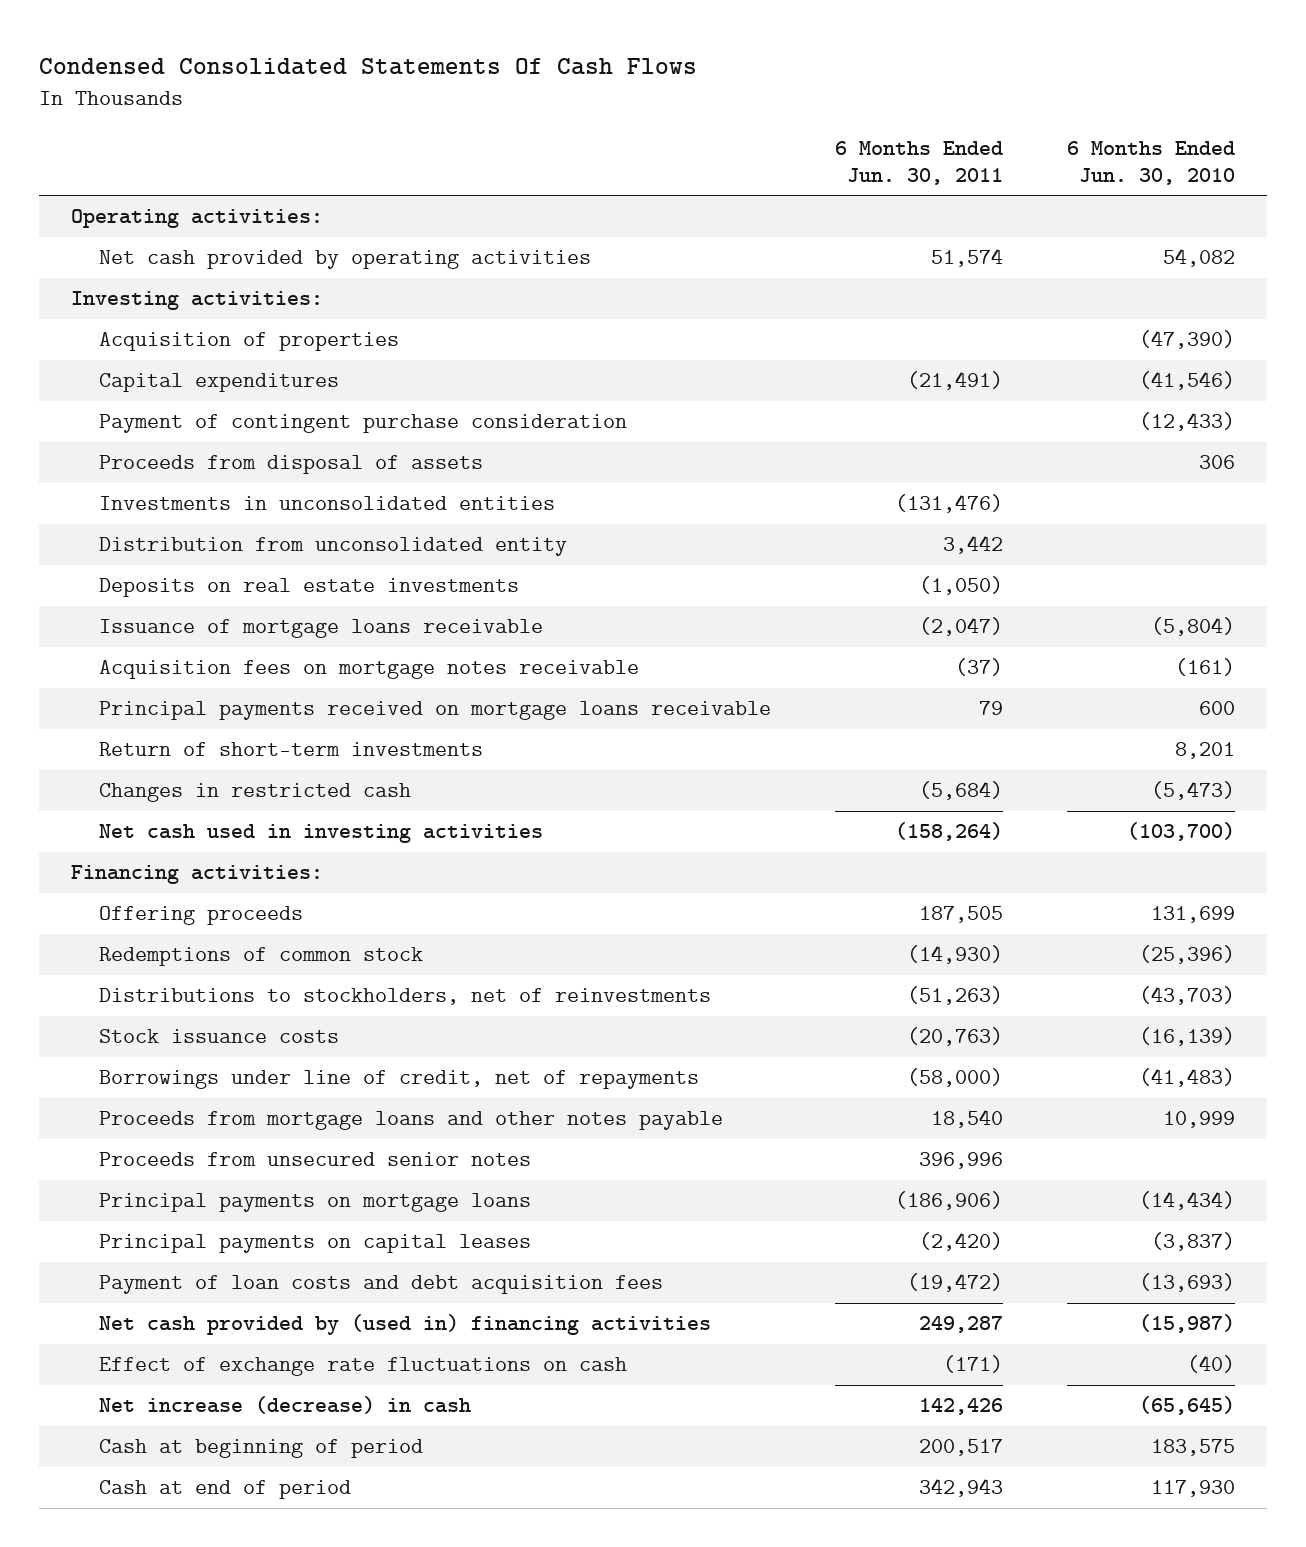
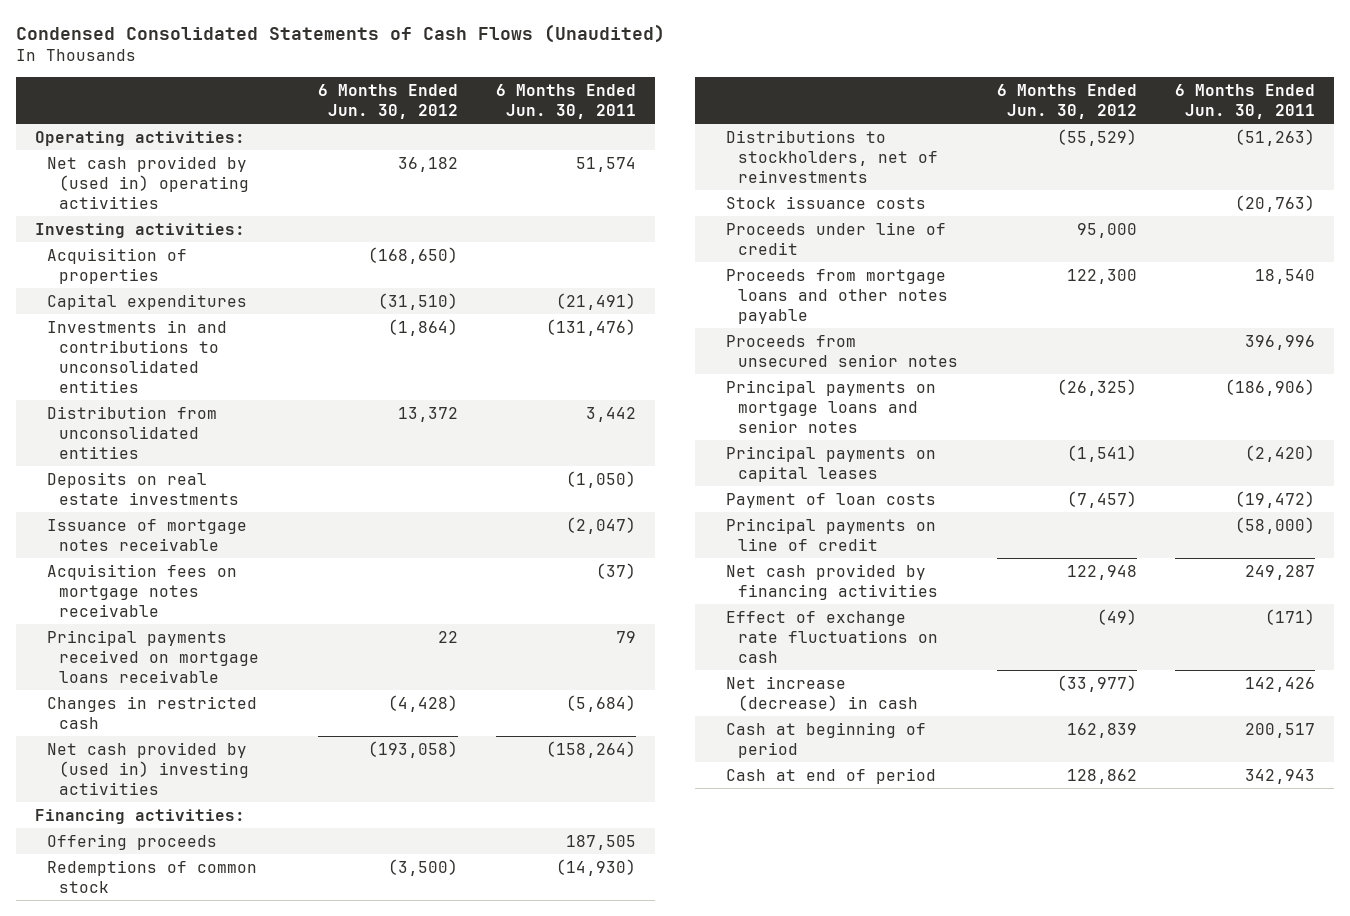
- Condensed Consolidated Statements Of Cash Flows
+ Condensed Consolidated Statements of Cash Flows (Unaudited)
- | 6 Months Ended Jun. 30, 2011 | 6 Months Ended Jun. 30, 2010
+ | 6 Months Ended Jun. 30, 2012 | 6 Months Ended Jun. 30, 2011
- Net cash provided by operating activities | 51,574 | 54,082
+ Net cash provided by (used in) operating activities | 36,182 | 51,574
- Payment of contingent purchase consideration | | (12,433)
- Proceeds from disposal of assets | | 306
- Investments in unconsolidated entities | (131,476) |
- Distribution from unconsolidated entity | 3,442 |
+ Investments in and contributions to unconsolidated entities | (1,864) | (131,476)
+ Distribution from unconsolidated entities | 13,372 | 3,442
- Issuance of mortgage loans receivable | (2,047) | (5,804)
+ Issuance of mortgage notes receivable | | (2,047)
- Return of short-term investments | | 8,201
- Net cash used in investing activities | (158,264) | (103,700)
+ Net cash provided by (used in) investing activities | (193,058) | (158,264)
- Borrowings under line of credit, net of repayments | (58,000) | (41,483)
+ Proceeds under line of credit | 95,000 |
- Principal payments on mortgage loans | (186,906) | (14,434)
+ Principal payments on mortgage loans and senior notes | (26,325) | (186,906)
- Payment of loan costs and debt acquisition fees | (19,472) | (13,693)
- Net cash provided by (used in) financing activities | 249,287 | (15,987)
+ Payment of loan costs | (7,457) | (19,472)
+ Principal payments on line of credit | | (58,000)
+ Net cash provided by financing activities | 122,948 | 249,287

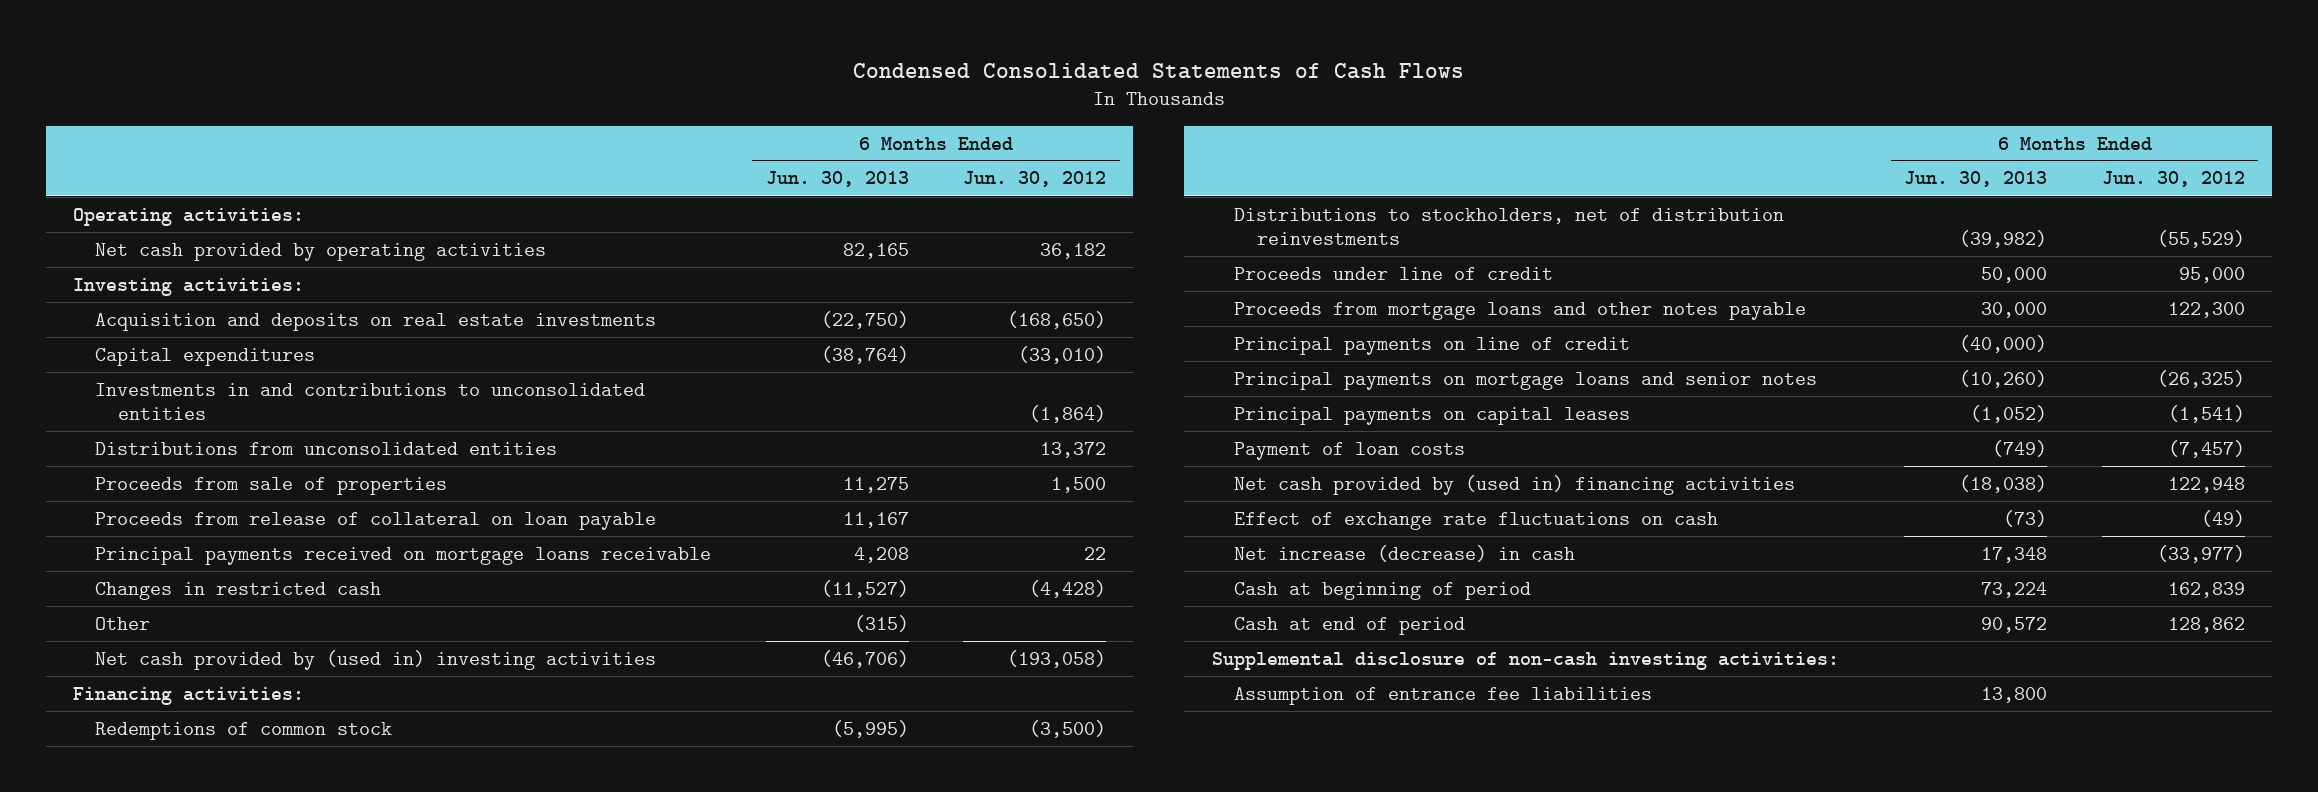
- Condensed Consolidated Statements of Cash Flows (Unaudited)
+ Condensed Consolidated Statements of Cash Flows
- | 6 Months Ended Jun. 30, 2012 | 6 Months Ended Jun. 30, 2011
+ | 6 Months Ended Jun. 30, 2013 | 6 Months Ended Jun. 30, 2012
- Net cash provided by (used in) operating activities | 36,182 | 51,574
+ Net cash provided by operating activities | 82,165 | 36,182
- Acquisition of properties | (168,650) |
- Capital expenditures | (31,510) | (21,491)
+ Acquisition and deposits on real estate investments | (22,750) | (168,650)
+ Capital expenditures | (38,764) | (33,010)
- Distribution from unconsolidated entities | 13,372 | 3,442
- Deposits on real estate investments | | (1,050)
- Issuance of mortgage notes receivable | | (2,047)
- Acquisition fees on mortgage notes receivable | | (37)
+ Distributions from unconsolidated entities | | 13,372
+ Proceeds from sale of properties | 11,275 | 1,500
+ Proceeds from release of collateral on loan payable | 11,167 |
+ Other | (315) |
- Offering proceeds | | 187,505
- Distributions to stockholders, net of reinvestments | (55,529) | (51,263)
- Stock issuance costs | | (20,763)
+ Distributions to stockholders, net of distribution reinvestments | (39,982) | (55,529)
- Proceeds from unsecured senior notes | | 396,996
moved up: Principal payments on line of credit | (40,000) |
- Net cash provided by financing activities | 122,948 | 249,287
+ Net cash provided by (used in) financing activities | (18,038) | 122,948
+ Supplemental disclosure of non-cash investing activities:
+ Assumption of entrance fee liabilities | 13,800 |

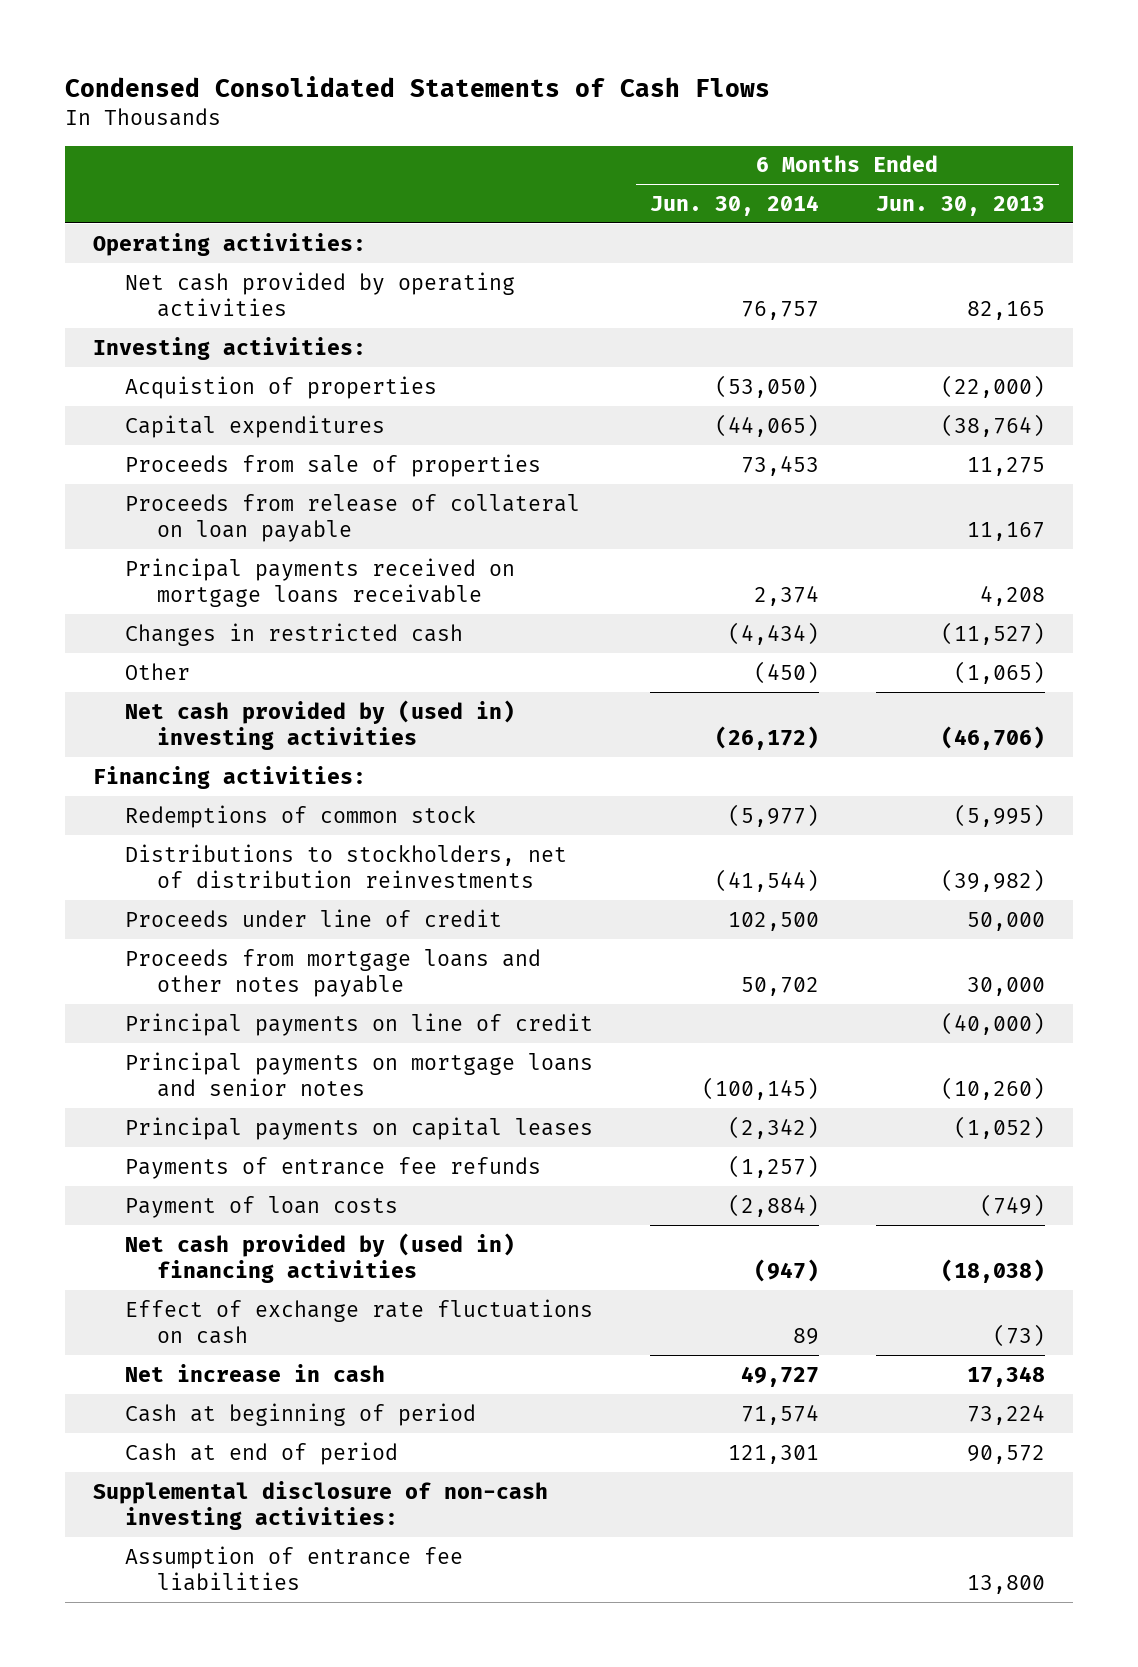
- | 6 Months Ended Jun. 30, 2013 | 6 Months Ended Jun. 30, 2012
+ | 6 Months Ended Jun. 30, 2014 | 6 Months Ended Jun. 30, 2013
- Acquisition and deposits on real estate investments | (22,750) | (168,650)
+ Acquistion of properties | (53,050) | (22,000)
- Investments in and contributions to unconsolidated entities | | (1,864)
- Distributions from unconsolidated entities | | 13,372
- Other | (315) |
+ Other | (450) | (1,065)
+ Payments of entrance fee refunds | (1,257) |
- Net increase (decrease) in cash | 17,348 | (33,977)
+ Net increase in cash | 49,727 | 17,348

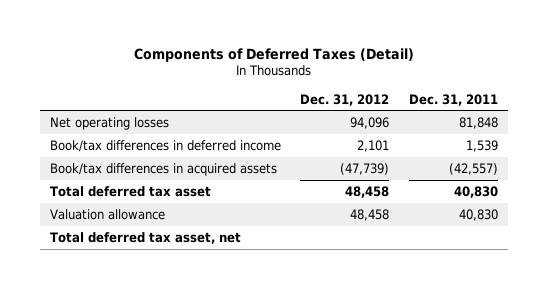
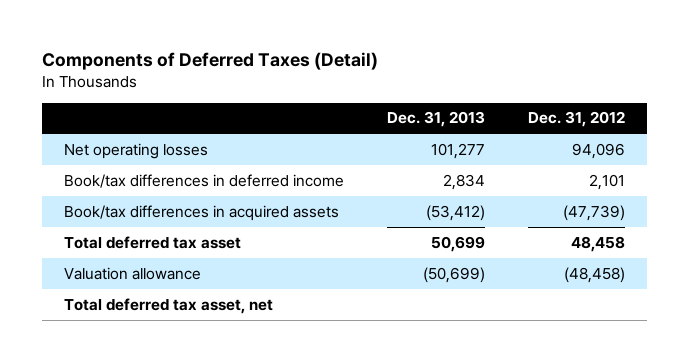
- | Dec. 31, 2012 | Dec. 31, 2011
+ | Dec. 31, 2013 | Dec. 31, 2012
- Valuation allowance | 48,458 | 40,830
+ Valuation allowance | (50,699) | (48,458)

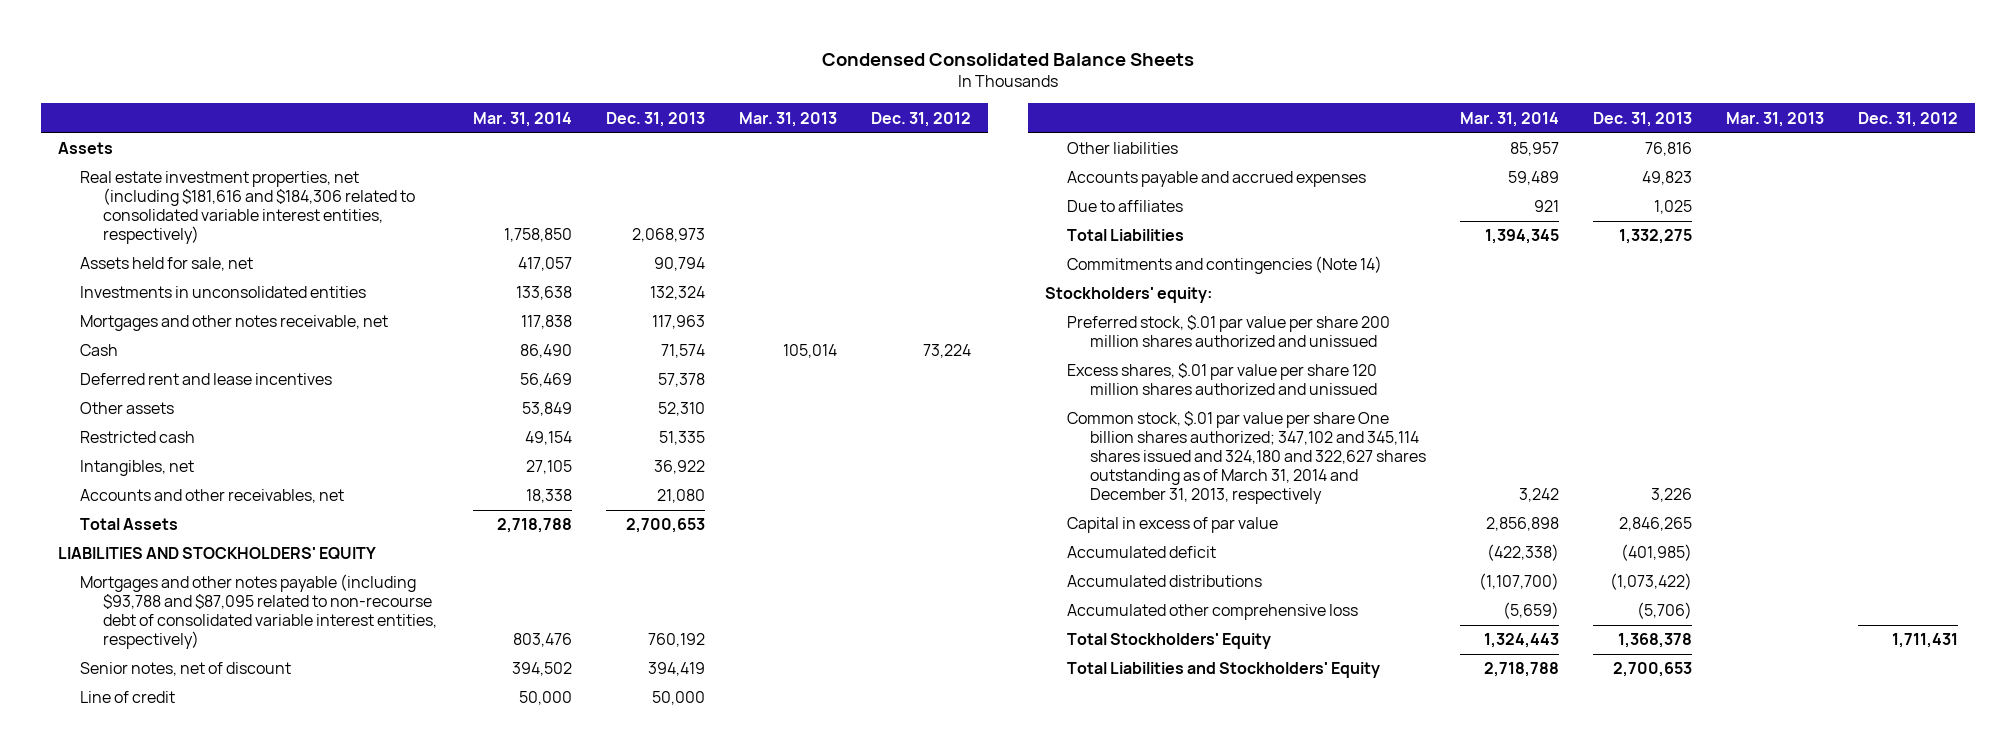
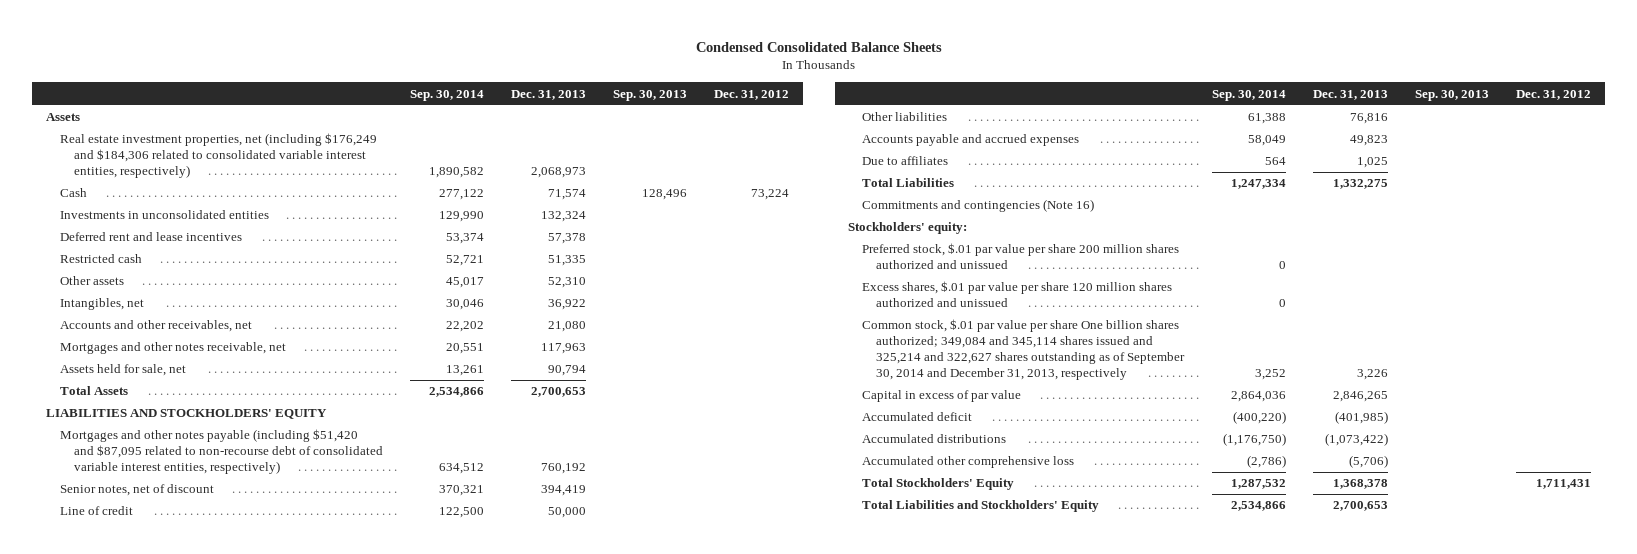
- | Mar. 31, 2014 | Dec. 31, 2013 | Mar. 31, 2013 | Dec. 31, 2012
+ | Sep. 30, 2014 | Dec. 31, 2013 | Sep. 30, 2013 | Dec. 31, 2012
- Real estate investment properties, net (including $181,616 and $184,306 related to consolidated variable interest entities, respectively) | 1,758,850 | 2,068,973 | |
+ Real estate investment properties, net (including $176,249 and $184,306 related to consolidated variable interest entities, respectively) | 1,890,582 | 2,068,973 | |
moved down: Investments in unconsolidated entities | 129,990 | 132,324 | |
moved down: Other assets | 45,017 | 52,310 | |
moved down: Mortgages and other notes receivable, net | 20,551 | 117,963 | |
moved down: Assets held for sale, net | 13,261 | 90,794 | |
- Mortgages and other notes payable (including $93,788 and $87,095 related to non-recourse debt of consolidated variable interest entities, respectively) | 803,476 | 760,192 | |
+ Mortgages and other notes payable (including $51,420 and $87,095 related to non-recourse debt of consolidated variable interest entities, respectively) | 634,512 | 760,192 | |
- Commitments and contingencies (Note 14)
+ Commitments and contingencies (Note 16)
- Common stock, $.01 par value per share One billion shares authorized; 347,102 and 345,114 shares issued and 324,180 and 322,627 shares outstanding as of March 31, 2014 and December 31, 2013, respectively | 3,242 | 3,226 | |
+ Common stock, $.01 par value per share One billion shares authorized; 349,084 and 345,114 shares issued and 325,214 and 322,627 shares outstanding as of September 30, 2014 and December 31, 2013, respectively | 3,252 | 3,226 | |

